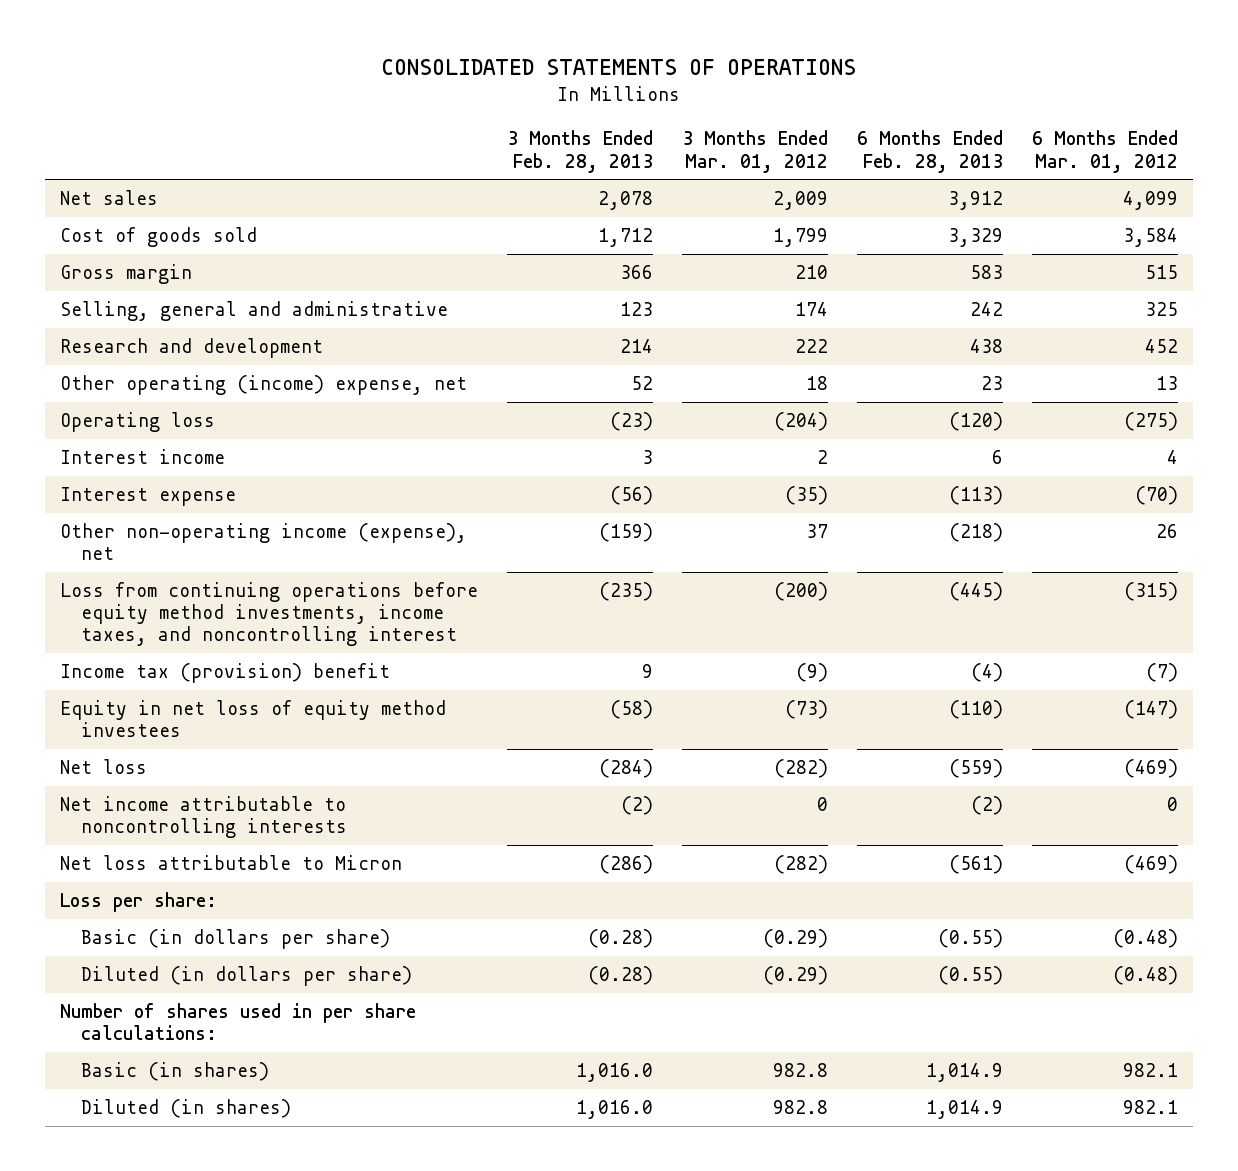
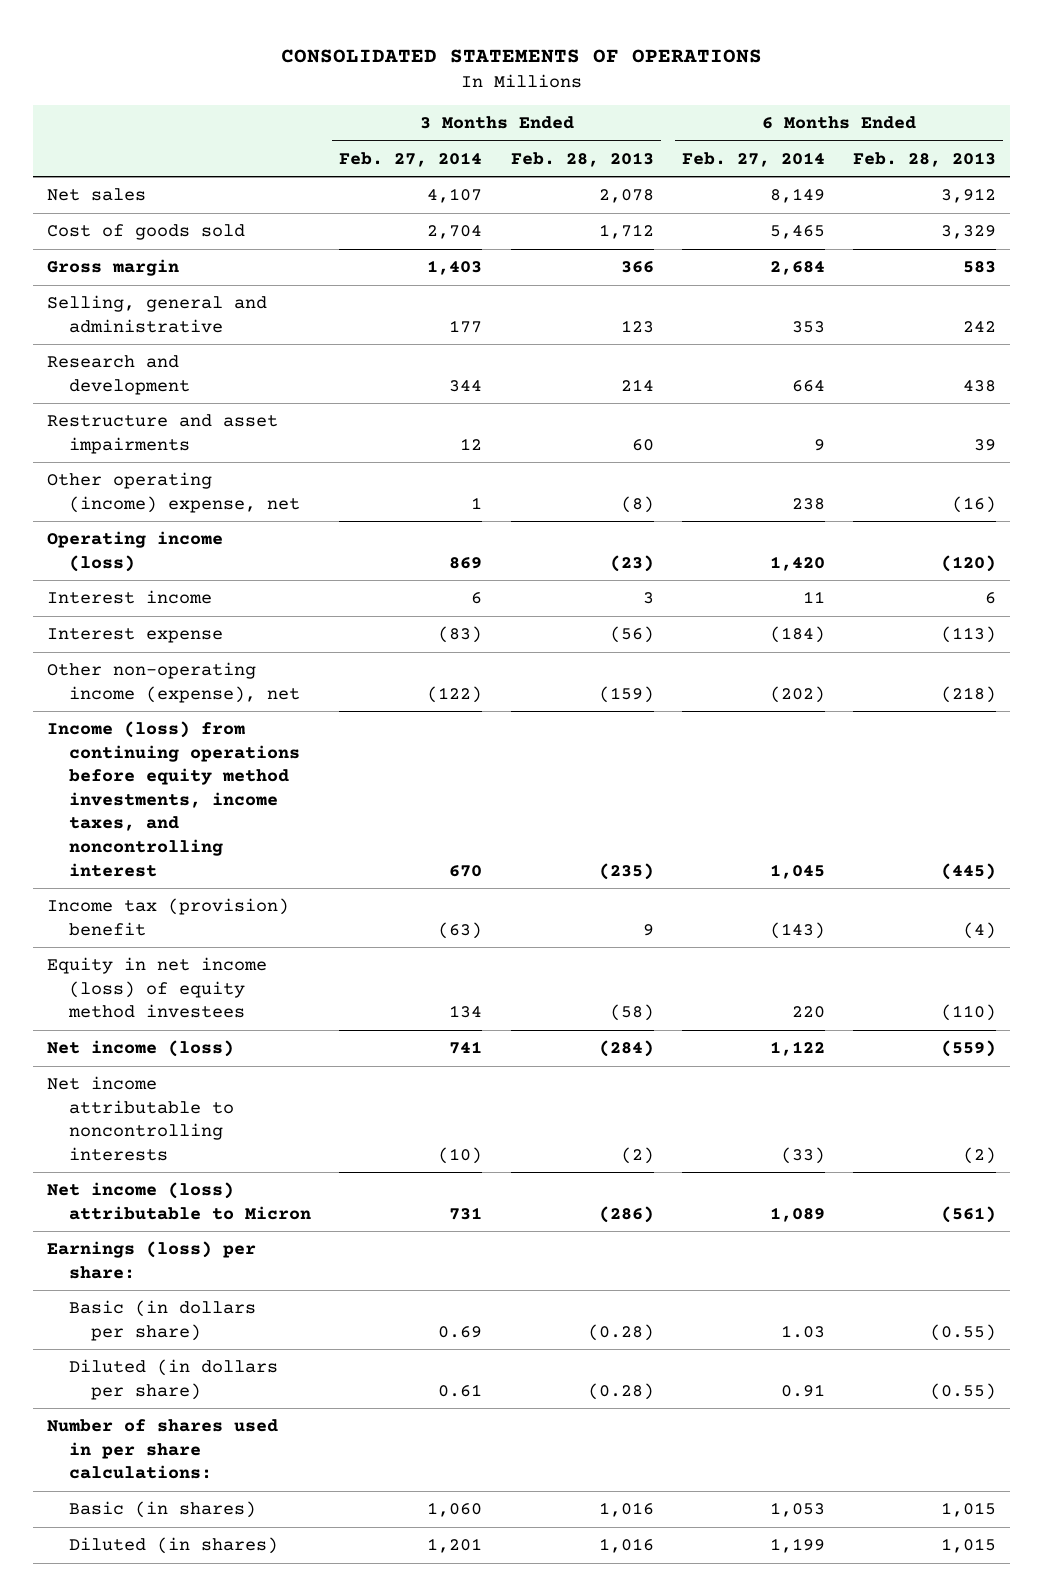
- | 3 Months Ended Feb. 28, 2013 | 3 Months Ended Mar. 01, 2012 | 6 Months Ended Feb. 28, 2013 | 6 Months Ended Mar. 01, 2012
+ | 3 Months Ended Feb. 27, 2014 | 3 Months Ended Feb. 28, 2013 | 6 Months Ended Feb. 27, 2014 | 6 Months Ended Feb. 28, 2013
- Other operating (income) expense, net | 52 | 18 | 23 | 13
- Operating loss | (23) | (204) | (120) | (275)
+ Restructure and asset impairments | 12 | 60 | 9 | 39
+ Other operating (income) expense, net | 1 | (8) | 238 | (16)
+ Operating income (loss) | 869 | (23) | 1,420 | (120)
- Loss from continuing operations before equity method investments, income taxes, and noncontrolling interest | (235) | (200) | (445) | (315)
+ Income (loss) from continuing operations before equity method investments, income taxes, and noncontrolling interest | 670 | (235) | 1,045 | (445)
- Equity in net loss of equity method investees | (58) | (73) | (110) | (147)
- Net loss | (284) | (282) | (559) | (469)
+ Equity in net income (loss) of equity method investees | 134 | (58) | 220 | (110)
+ Net income (loss) | 741 | (284) | 1,122 | (559)
- Net loss attributable to Micron | (286) | (282) | (561) | (469)
- Loss per share:
+ Net income (loss) attributable to Micron | 731 | (286) | 1,089 | (561)
+ Earnings (loss) per share:
- Basic (in shares) | 1,016.0 | 982.8 | 1,014.9 | 982.1
- Diluted (in shares) | 1,016.0 | 982.8 | 1,014.9 | 982.1
+ Basic (in shares) | 1,060 | 1,016 | 1,053 | 1,015
+ Diluted (in shares) | 1,201 | 1,016 | 1,199 | 1,015

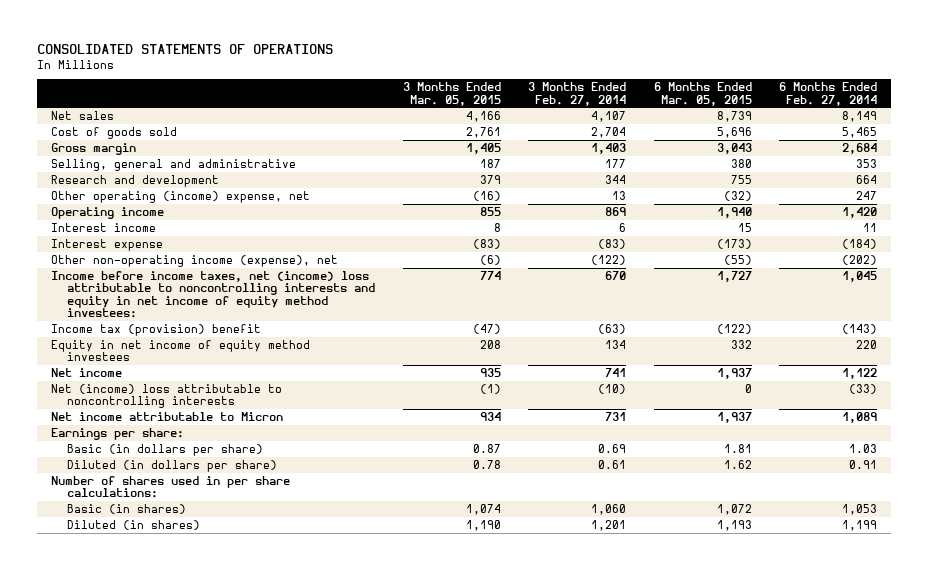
- | 3 Months Ended Feb. 27, 2014 | 3 Months Ended Feb. 28, 2013 | 6 Months Ended Feb. 27, 2014 | 6 Months Ended Feb. 28, 2013
+ | 3 Months Ended Mar. 05, 2015 | 3 Months Ended Feb. 27, 2014 | 6 Months Ended Mar. 05, 2015 | 6 Months Ended Feb. 27, 2014
- Restructure and asset impairments | 12 | 60 | 9 | 39
- Other operating (income) expense, net | 1 | (8) | 238 | (16)
- Operating income (loss) | 869 | (23) | 1,420 | (120)
+ Other operating (income) expense, net | (16) | 13 | (32) | 247
+ Operating income | 855 | 869 | 1,940 | 1,420
- Income (loss) from continuing operations before equity method investments, income taxes, and noncontrolling interest | 670 | (235) | 1,045 | (445)
+ Income before income taxes, net (income) loss attributable to noncontrolling interests and equity in net income of equity method investees: | 774 | 670 | 1,727 | 1,045
- Equity in net income (loss) of equity method investees | 134 | (58) | 220 | (110)
- Net income (loss) | 741 | (284) | 1,122 | (559)
- Net income attributable to noncontrolling interests | (10) | (2) | (33) | (2)
- Net income (loss) attributable to Micron | 731 | (286) | 1,089 | (561)
- Earnings (loss) per share:
+ Equity in net income of equity method investees | 208 | 134 | 332 | 220
+ Net income | 935 | 741 | 1,937 | 1,122
+ Net (income) loss attributable to noncontrolling interests | (1) | (10) | 0 | (33)
+ Net income attributable to Micron | 934 | 731 | 1,937 | 1,089
+ Earnings per share:

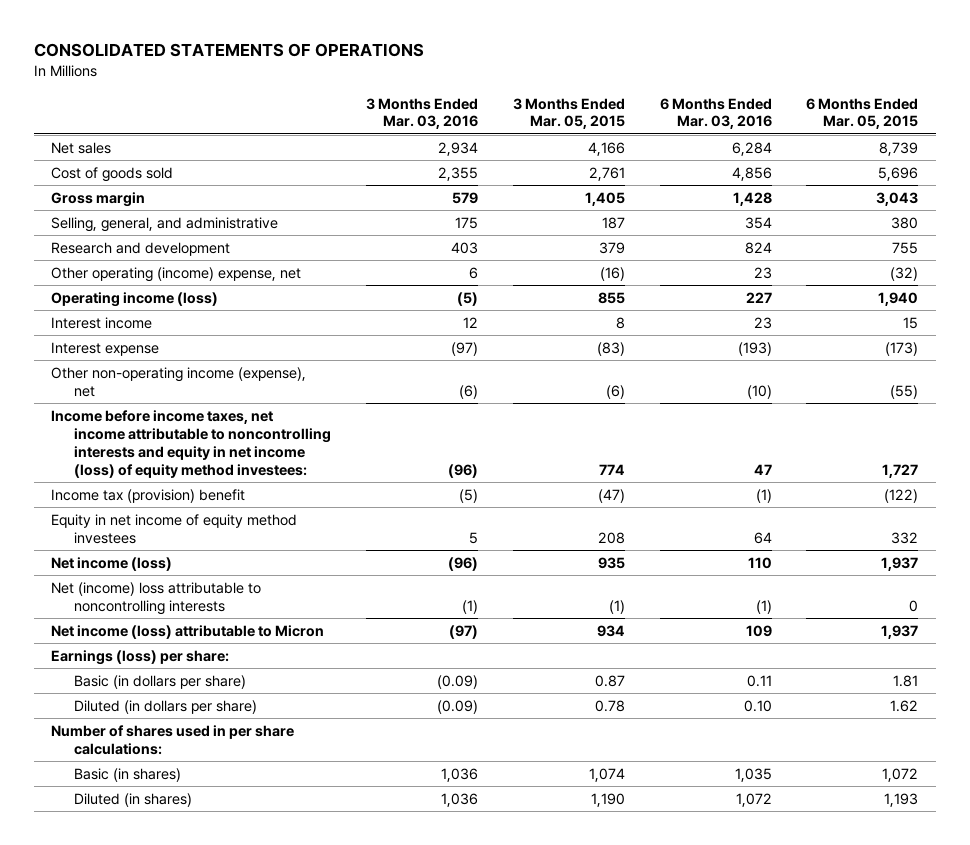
- | 3 Months Ended Mar. 05, 2015 | 3 Months Ended Feb. 27, 2014 | 6 Months Ended Mar. 05, 2015 | 6 Months Ended Feb. 27, 2014
+ | 3 Months Ended Mar. 03, 2016 | 3 Months Ended Mar. 05, 2015 | 6 Months Ended Mar. 03, 2016 | 6 Months Ended Mar. 05, 2015
- Selling, general and administrative | 187 | 177 | 380 | 353
+ Selling, general, and administrative | 175 | 187 | 354 | 380
- Operating income | 855 | 869 | 1,940 | 1,420
+ Operating income (loss) | (5) | 855 | 227 | 1,940
- Income before income taxes, net (income) loss attributable to noncontrolling interests and equity in net income of equity method investees: | 774 | 670 | 1,727 | 1,045
+ Income before income taxes, net income attributable to noncontrolling interests and equity in net income (loss) of equity method investees: | (96) | 774 | 47 | 1,727
- Net income | 935 | 741 | 1,937 | 1,122
+ Net income (loss) | (96) | 935 | 110 | 1,937
- Net income attributable to Micron | 934 | 731 | 1,937 | 1,089
- Earnings per share:
+ Net income (loss) attributable to Micron | (97) | 934 | 109 | 1,937
+ Earnings (loss) per share:

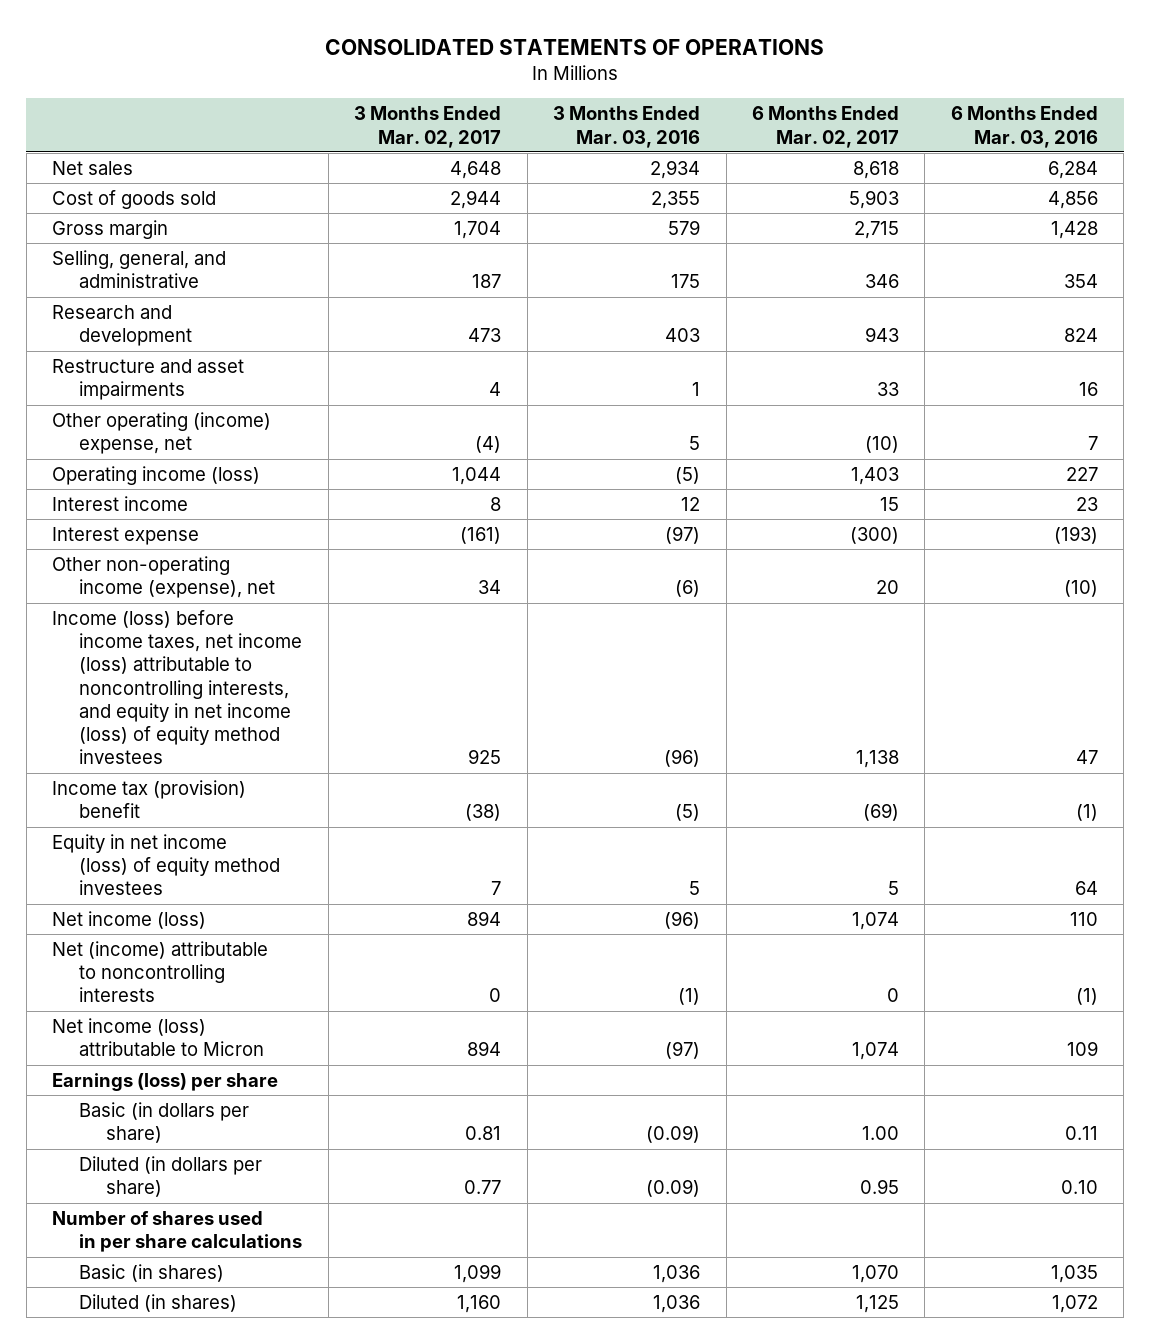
- | 3 Months Ended Mar. 03, 2016 | 3 Months Ended Mar. 05, 2015 | 6 Months Ended Mar. 03, 2016 | 6 Months Ended Mar. 05, 2015
+ | 3 Months Ended Mar. 02, 2017 | 3 Months Ended Mar. 03, 2016 | 6 Months Ended Mar. 02, 2017 | 6 Months Ended Mar. 03, 2016
- Other operating (income) expense, net | 6 | (16) | 23 | (32)
+ Restructure and asset impairments | 4 | 1 | 33 | 16
+ Other operating (income) expense, net | (4) | 5 | (10) | 7
- Income before income taxes, net income attributable to noncontrolling interests and equity in net income (loss) of equity method investees: | (96) | 774 | 47 | 1,727
+ Income (loss) before income taxes, net income (loss) attributable to noncontrolling interests, and equity in net income (loss) of equity method investees | 925 | (96) | 1,138 | 47
- Equity in net income of equity method investees | 5 | 208 | 64 | 332
+ Equity in net income (loss) of equity method investees | 7 | 5 | 5 | 64
- Net (income) loss attributable to noncontrolling interests | (1) | (1) | (1) | 0
+ Net (income) attributable to noncontrolling interests | 0 | (1) | 0 | (1)
- Earnings (loss) per share:
+ Earnings (loss) per share
- Number of shares used in per share calculations:
+ Number of shares used in per share calculations

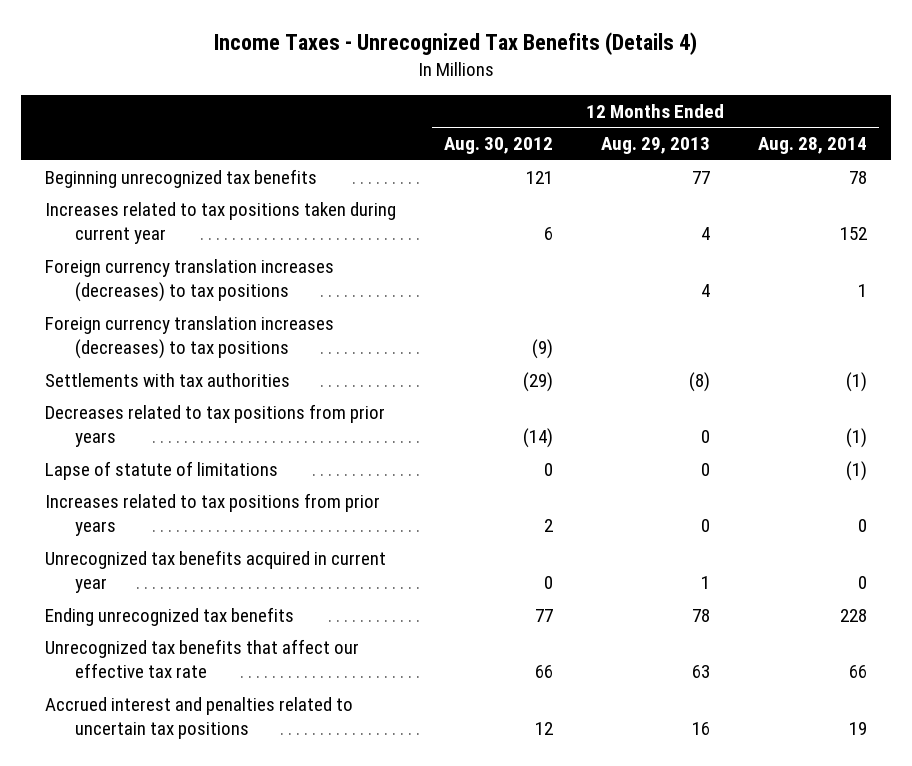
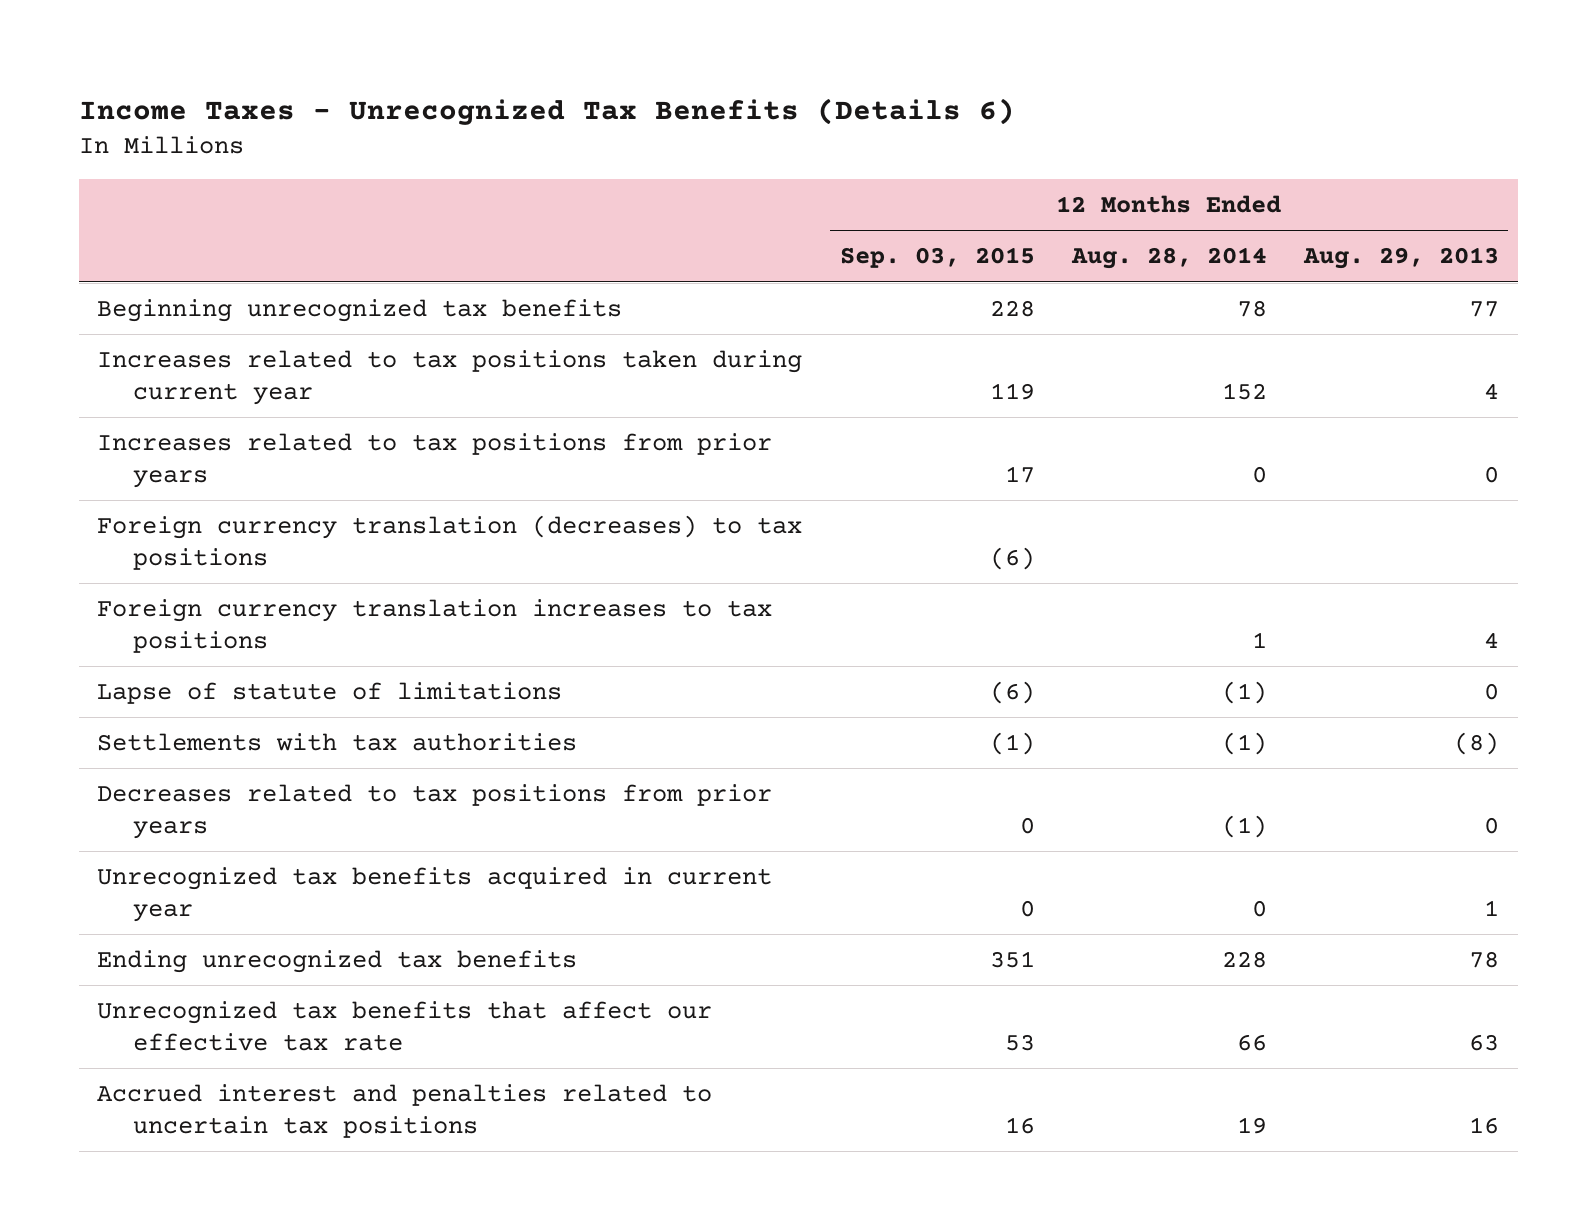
- Income Taxes - Unrecognized Tax Benefits (Details 4)
+ Income Taxes - Unrecognized Tax Benefits (Details 6)
- | 12 Months Ended Aug. 30, 2012 | 12 Months Ended Aug. 29, 2013 | 12 Months Ended Aug. 28, 2014
+ | 12 Months Ended Sep. 03, 2015 | 12 Months Ended Aug. 28, 2014 | 12 Months Ended Aug. 29, 2013
- Foreign currency translation increases (decreases) to tax positions | | 4 | 1
- Foreign currency translation increases (decreases) to tax positions | (9) | |
moved up: Increases related to tax positions from prior years | 17 | 0 | 0
+ Foreign currency translation (decreases) to tax positions | (6) | |
+ Foreign currency translation increases to tax positions | | 1 | 4
moved up: Lapse of statute of limitations | (6) | (1) | 0

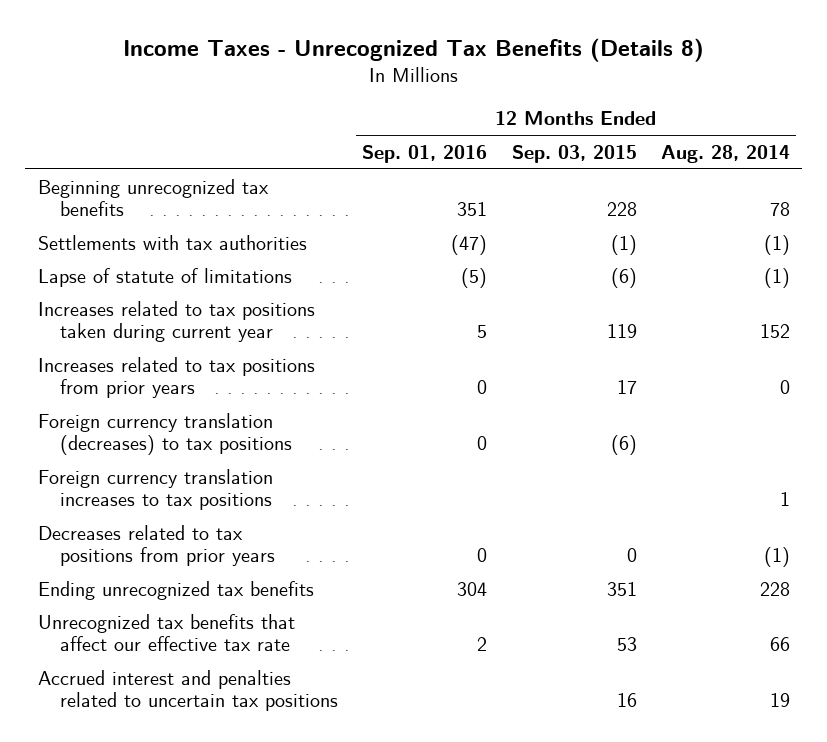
- Income Taxes - Unrecognized Tax Benefits (Details 6)
+ Income Taxes - Unrecognized Tax Benefits (Details 8)
- | 12 Months Ended Sep. 03, 2015 | 12 Months Ended Aug. 28, 2014 | 12 Months Ended Aug. 29, 2013
+ | 12 Months Ended Sep. 01, 2016 | 12 Months Ended Sep. 03, 2015 | 12 Months Ended Aug. 28, 2014
moved up: Settlements with tax authorities | (47) | (1) | (1)
moved up: Lapse of statute of limitations | (5) | (6) | (1)
- Unrecognized tax benefits acquired in current year | 0 | 0 | 1

